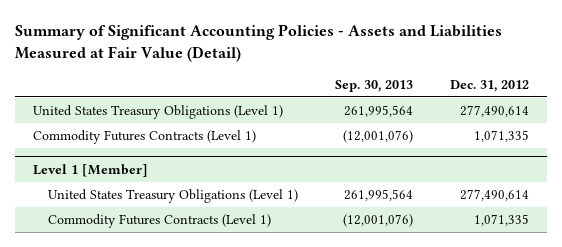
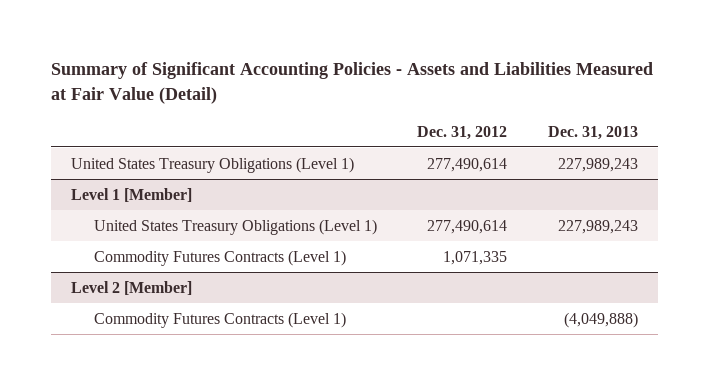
- | Sep. 30, 2013 | Dec. 31, 2012
+ | Dec. 31, 2012 | Dec. 31, 2013
- Commodity Futures Contracts (Level 1) | (12,001,076) | 1,071,335
+ Level 2 [Member]
+ Commodity Futures Contracts (Level 1) | | (4,049,888)

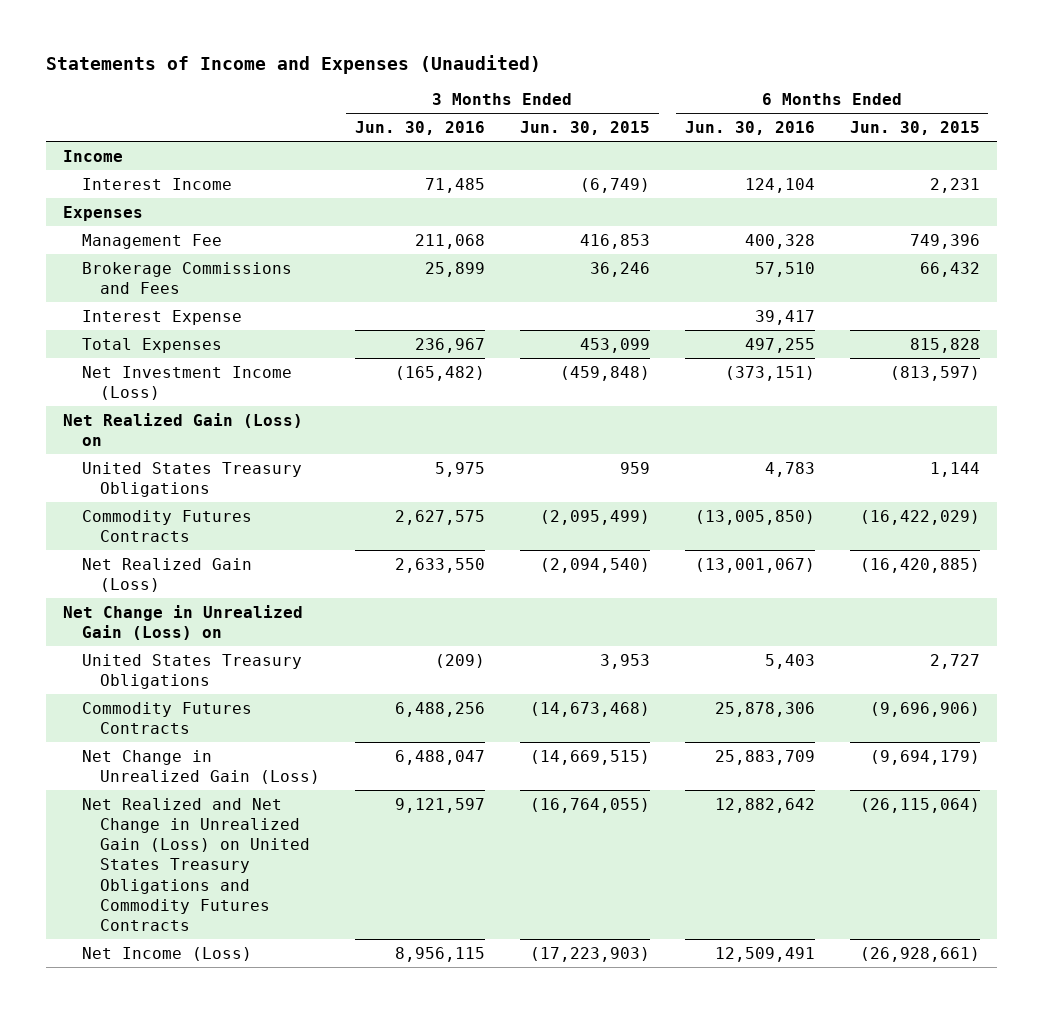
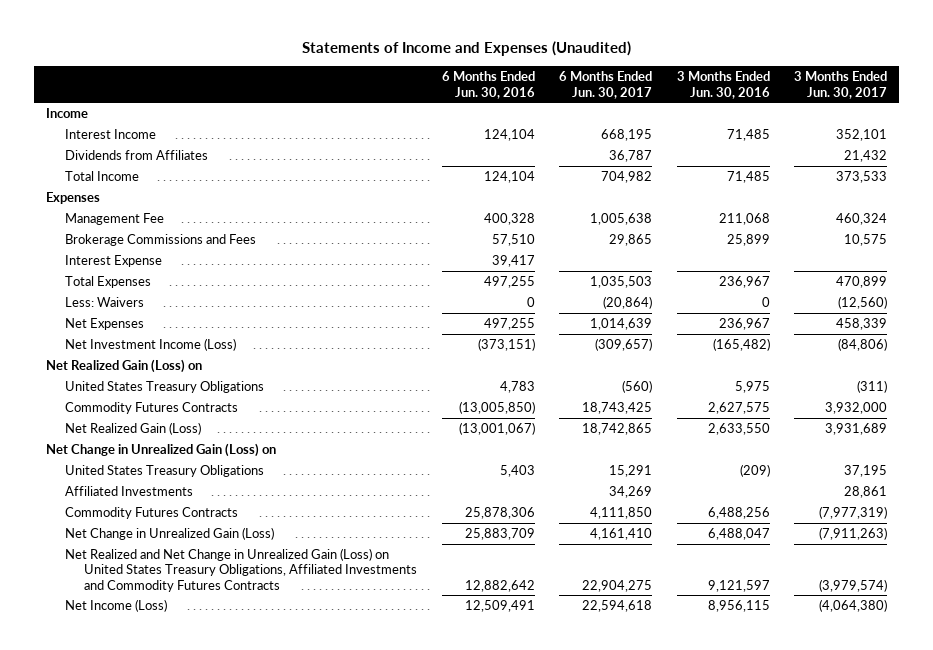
- | 3 Months Ended Jun. 30, 2016 | 3 Months Ended Jun. 30, 2015 | 6 Months Ended Jun. 30, 2016 | 6 Months Ended Jun. 30, 2015
+ | 6 Months Ended Jun. 30, 2016 | 6 Months Ended Jun. 30, 2017 | 3 Months Ended Jun. 30, 2016 | 3 Months Ended Jun. 30, 2017
+ Dividends from Affiliates | | 36,787 | | 21,432
+ Total Income | 124,104 | 704,982 | 71,485 | 373,533
+ Less: Waivers | 0 | (20,864) | 0 | (12,560)
+ Net Expenses | 497,255 | 1,014,639 | 236,967 | 458,339
+ Affiliated Investments | | 34,269 | | 28,861
- Net Realized and Net Change in Unrealized Gain (Loss) on United States Treasury Obligations and Commodity Futures Contracts | 9,121,597 | (16,764,055) | 12,882,642 | (26,115,064)
+ Net Realized and Net Change in Unrealized Gain (Loss) on United States Treasury Obligations, Affiliated Investments and Commodity Futures Contracts | 12,882,642 | 22,904,275 | 9,121,597 | (3,979,574)

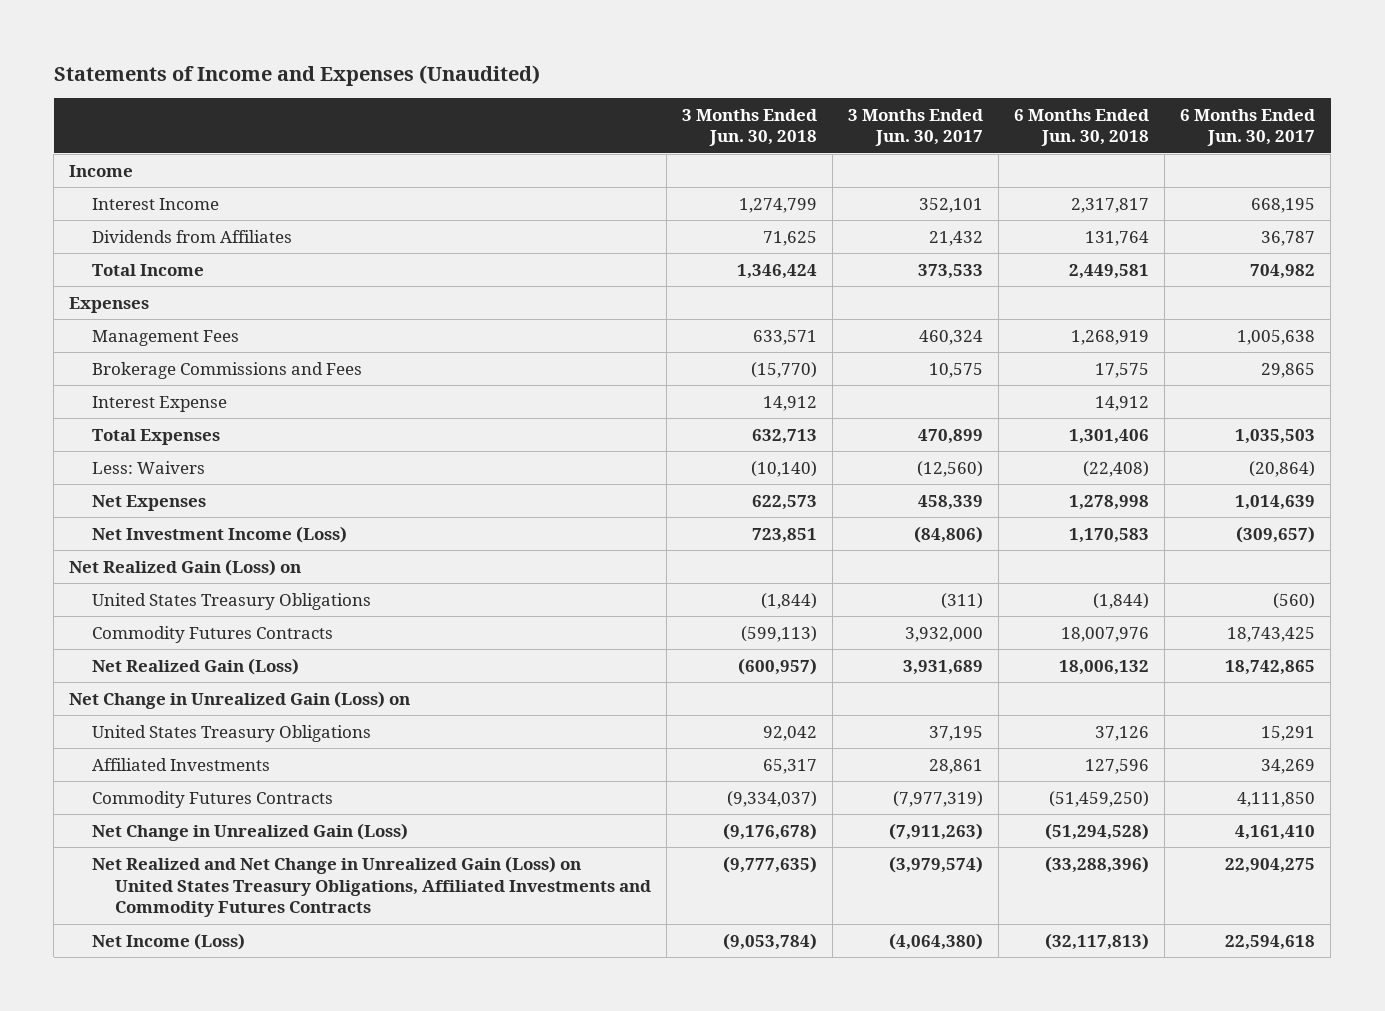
- | 6 Months Ended Jun. 30, 2016 | 6 Months Ended Jun. 30, 2017 | 3 Months Ended Jun. 30, 2016 | 3 Months Ended Jun. 30, 2017
+ | 3 Months Ended Jun. 30, 2018 | 3 Months Ended Jun. 30, 2017 | 6 Months Ended Jun. 30, 2018 | 6 Months Ended Jun. 30, 2017
- Management Fee | 400,328 | 1,005,638 | 211,068 | 460,324
+ Management Fees | 633,571 | 460,324 | 1,268,919 | 1,005,638

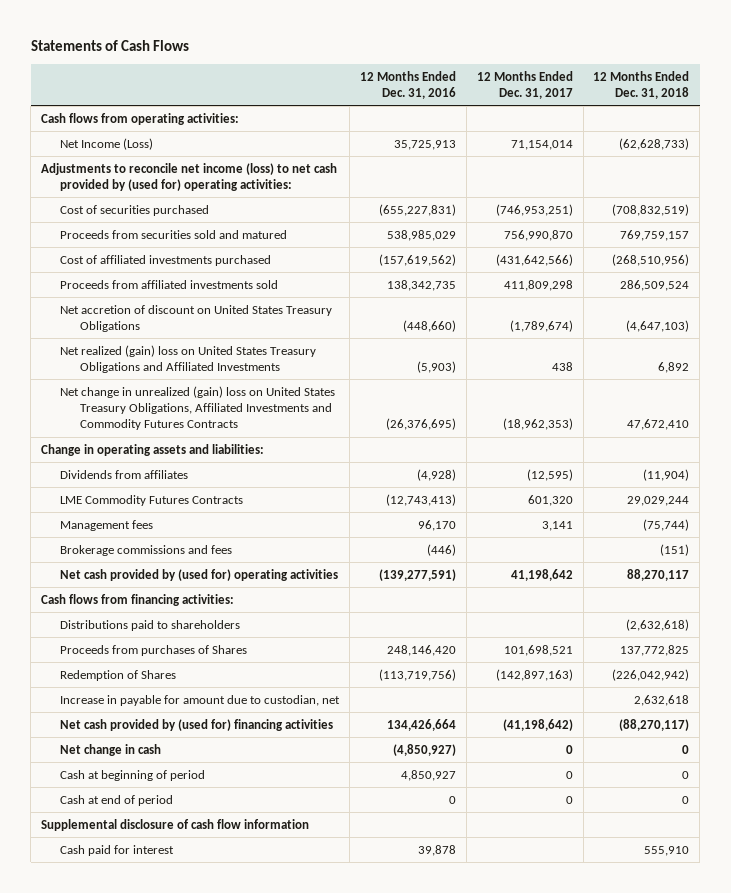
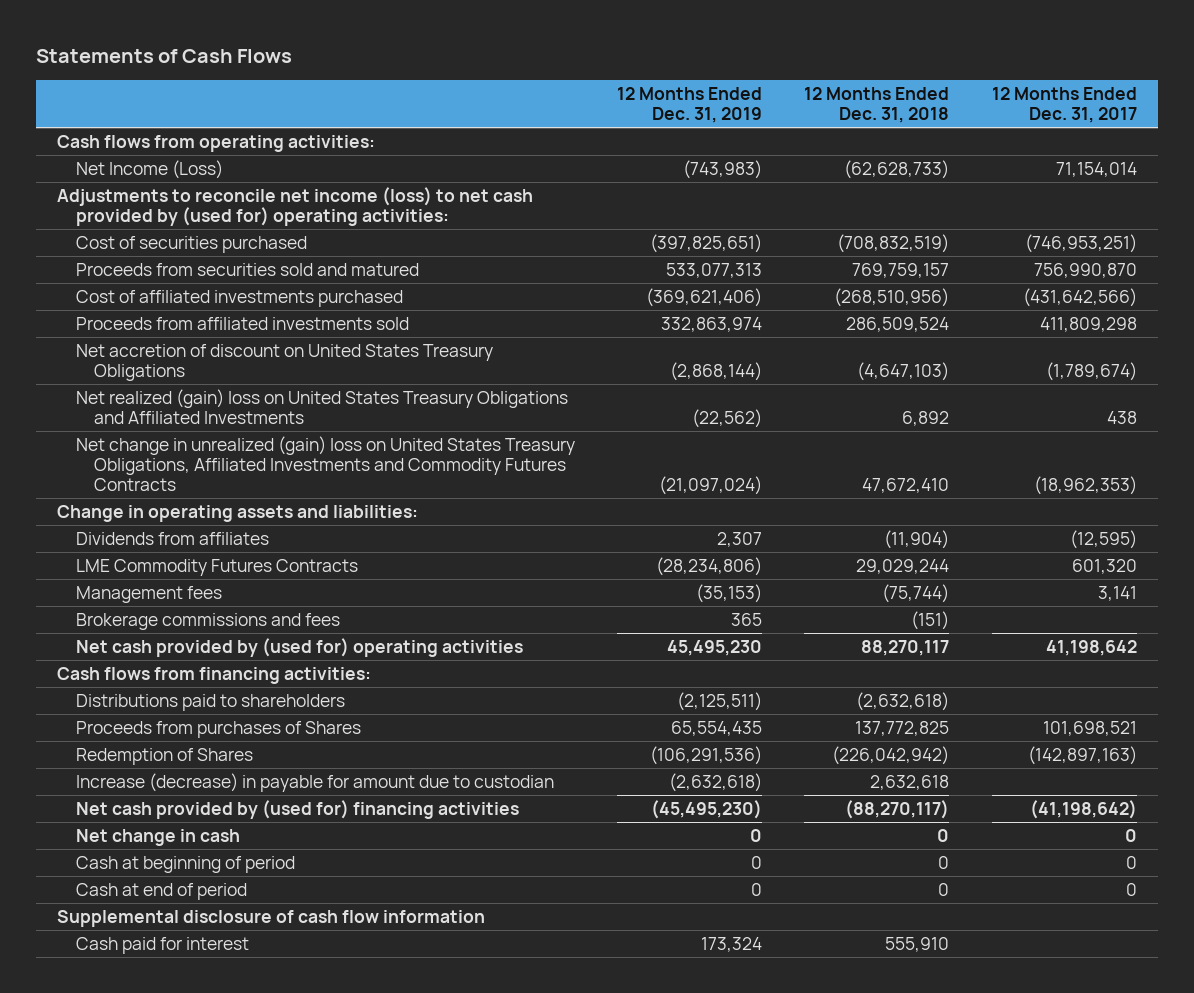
- | 12 Months Ended Dec. 31, 2016 | 12 Months Ended Dec. 31, 2017 | 12 Months Ended Dec. 31, 2018
+ | 12 Months Ended Dec. 31, 2019 | 12 Months Ended Dec. 31, 2018 | 12 Months Ended Dec. 31, 2017
- Increase in payable for amount due to custodian, net | | | 2,632,618
+ Increase (decrease) in payable for amount due to custodian | (2,632,618) | 2,632,618 |

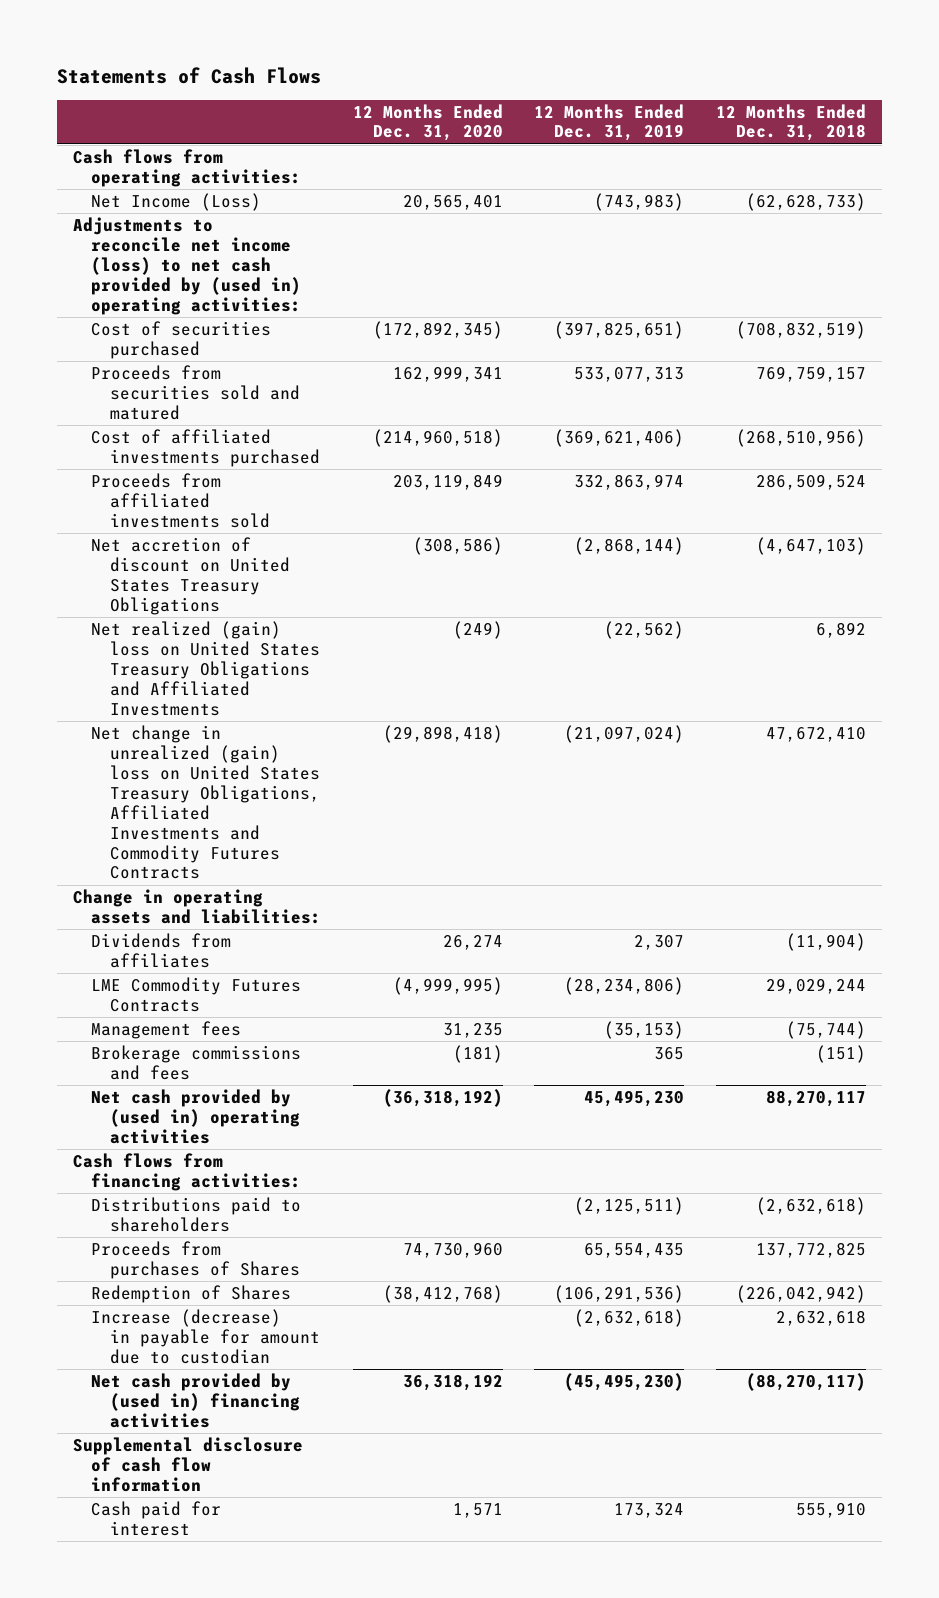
- | 12 Months Ended Dec. 31, 2019 | 12 Months Ended Dec. 31, 2018 | 12 Months Ended Dec. 31, 2017
+ | 12 Months Ended Dec. 31, 2020 | 12 Months Ended Dec. 31, 2019 | 12 Months Ended Dec. 31, 2018
- Adjustments to reconcile net income (loss) to net cash provided by (used for) operating activities:
+ Adjustments to reconcile net income (loss) to net cash provided by (used in) operating activities:
- Net cash provided by (used for) operating activities | 45,495,230 | 88,270,117 | 41,198,642
+ Net cash provided by (used in) operating activities | (36,318,192) | 45,495,230 | 88,270,117
- Net cash provided by (used for) financing activities | (45,495,230) | (88,270,117) | (41,198,642)
- Net change in cash | 0 | 0 | 0
- Cash at beginning of period | 0 | 0 | 0
- Cash at end of period | 0 | 0 | 0
+ Net cash provided by (used in) financing activities | 36,318,192 | (45,495,230) | (88,270,117)

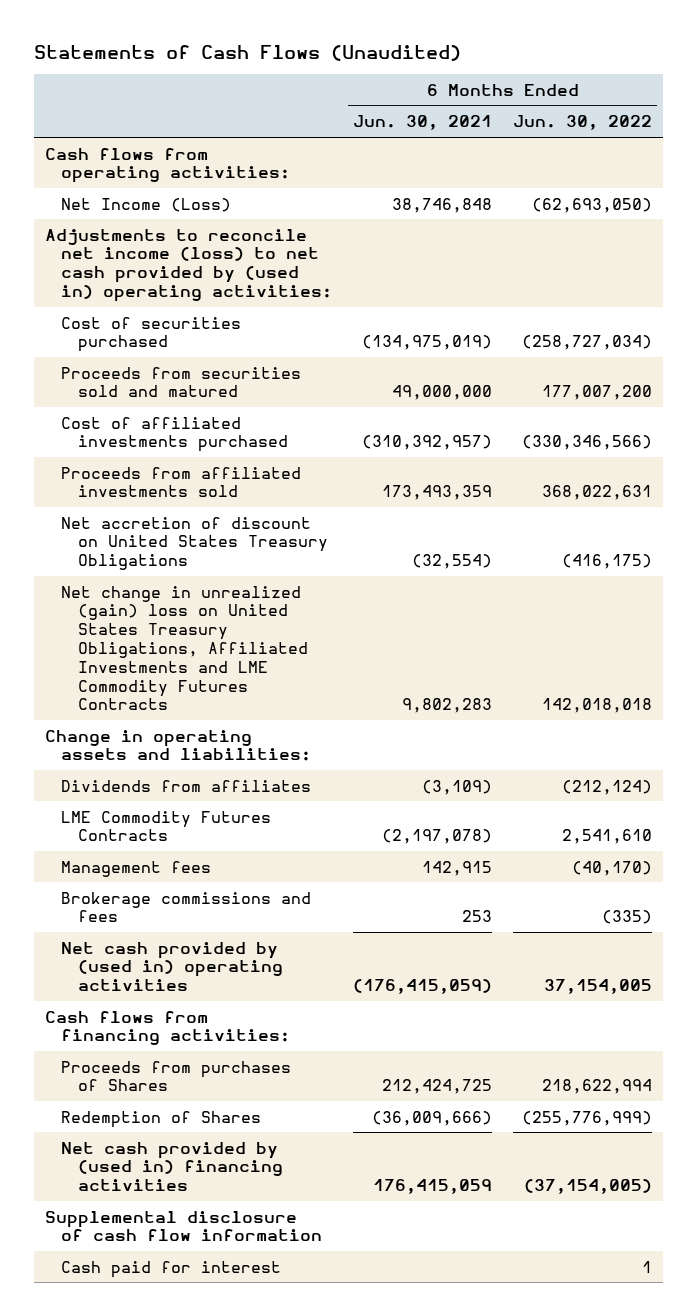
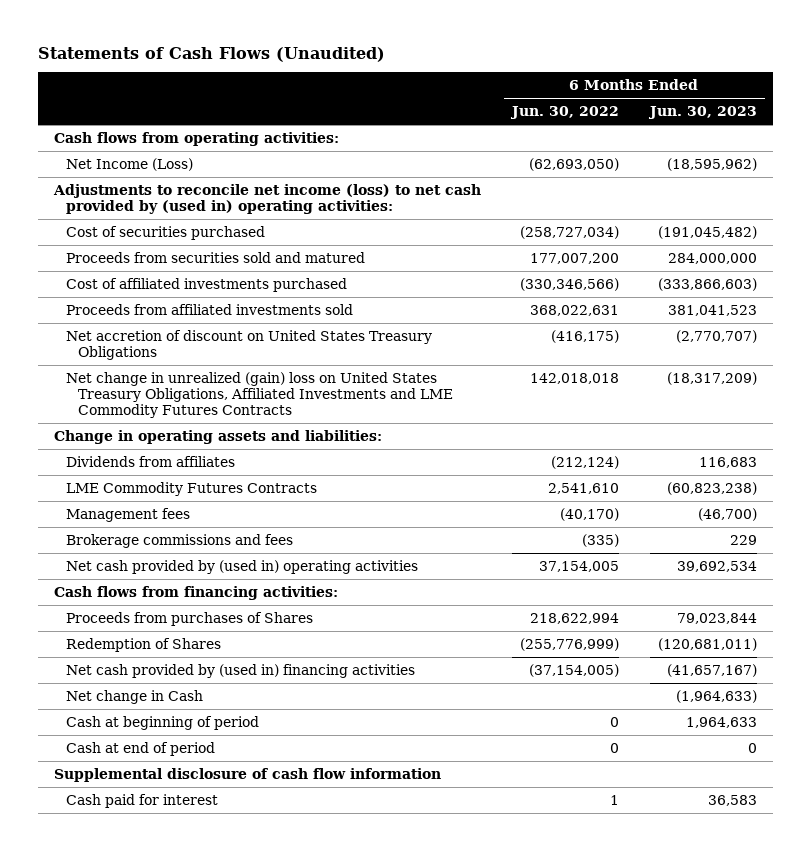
- | 6 Months Ended Jun. 30, 2021 | 6 Months Ended Jun. 30, 2022
+ | 6 Months Ended Jun. 30, 2022 | 6 Months Ended Jun. 30, 2023
+ Net change in Cash | | (1,964,633)
+ Cash at beginning of period | 0 | 1,964,633
+ Cash at end of period | 0 | 0

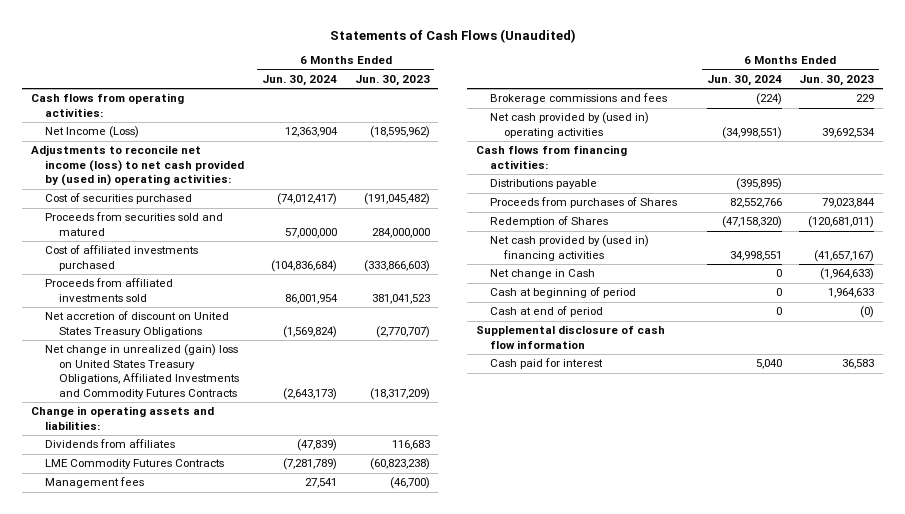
- | 6 Months Ended Jun. 30, 2022 | 6 Months Ended Jun. 30, 2023
+ | 6 Months Ended Jun. 30, 2024 | 6 Months Ended Jun. 30, 2023
- Net change in unrealized (gain) loss on United States Treasury Obligations, Affiliated Investments and LME Commodity Futures Contracts | 142,018,018 | (18,317,209)
+ Net change in unrealized (gain) loss on United States Treasury Obligations, Affiliated Investments and Commodity Futures Contracts | (2,643,173) | (18,317,209)
+ Distributions payable | (395,895) |
- Cash at end of period | 0 | 0
+ Cash at end of period | 0 | (0)

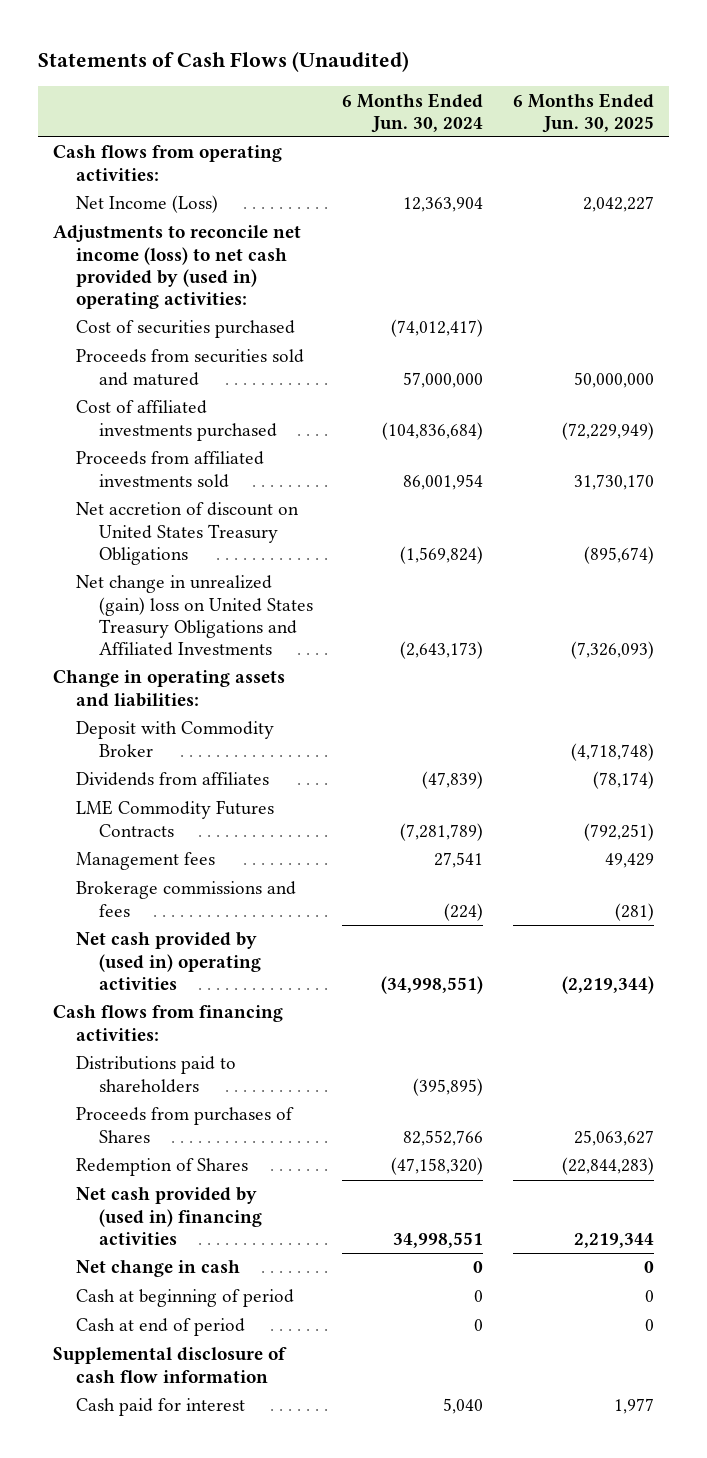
- | 6 Months Ended Jun. 30, 2024 | 6 Months Ended Jun. 30, 2023
+ | 6 Months Ended Jun. 30, 2024 | 6 Months Ended Jun. 30, 2025
- Net change in unrealized (gain) loss on United States Treasury Obligations, Affiliated Investments and Commodity Futures Contracts | (2,643,173) | (18,317,209)
+ Net change in unrealized (gain) loss on United States Treasury Obligations and Affiliated Investments | (2,643,173) | (7,326,093)
+ Deposit with Commodity Broker | | (4,718,748)
- Distributions payable | (395,895) |
+ Distributions paid to shareholders | (395,895) |
- Net change in Cash | 0 | (1,964,633)
+ Net change in cash | 0 | 0

